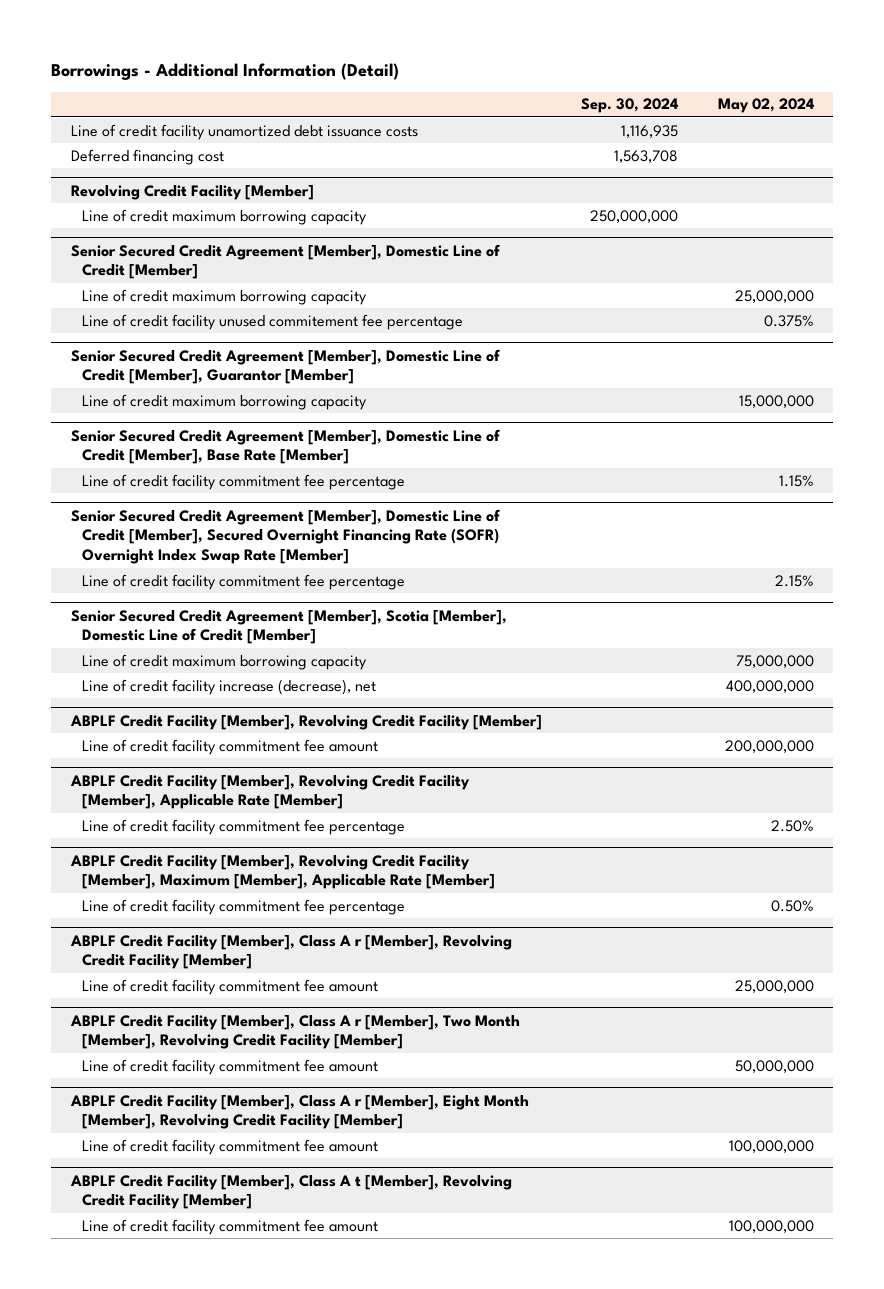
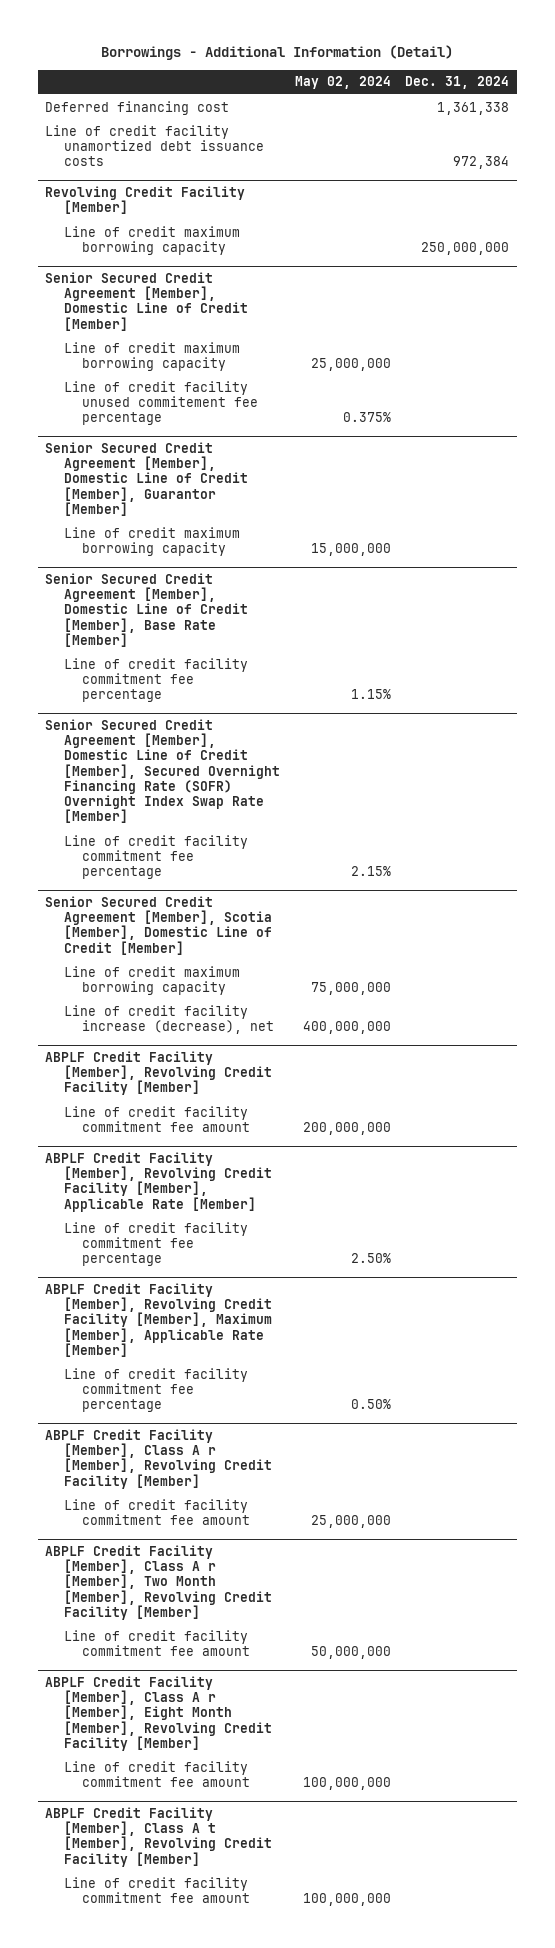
- | Sep. 30, 2024 | May 02, 2024
+ | May 02, 2024 | Dec. 31, 2024
moved down: Line of credit facility unamortized debt issuance costs | | 972,384

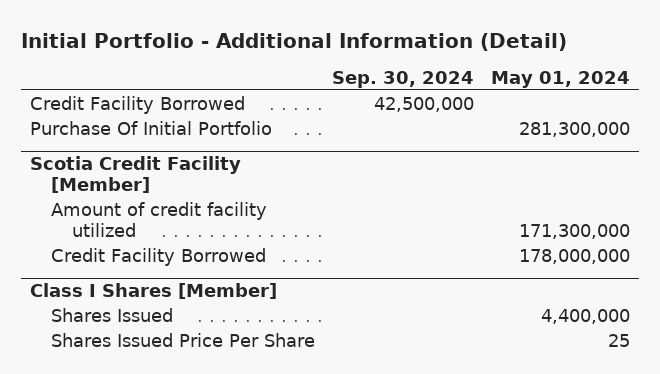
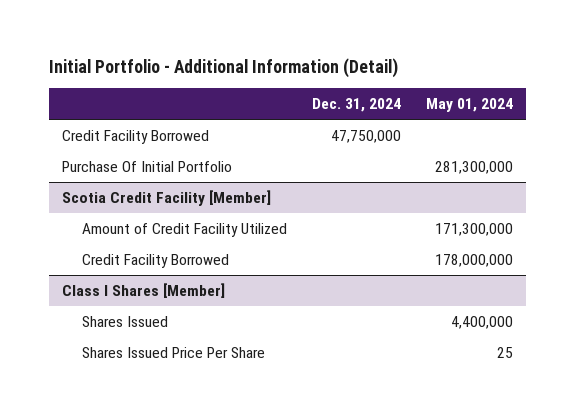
- | Sep. 30, 2024 | May 01, 2024
+ | Dec. 31, 2024 | May 01, 2024
@ Scotia Credit Facility [Member]
- Amount of credit facility utilized | | 171,300,000
+ Amount of Credit Facility Utilized | | 171,300,000

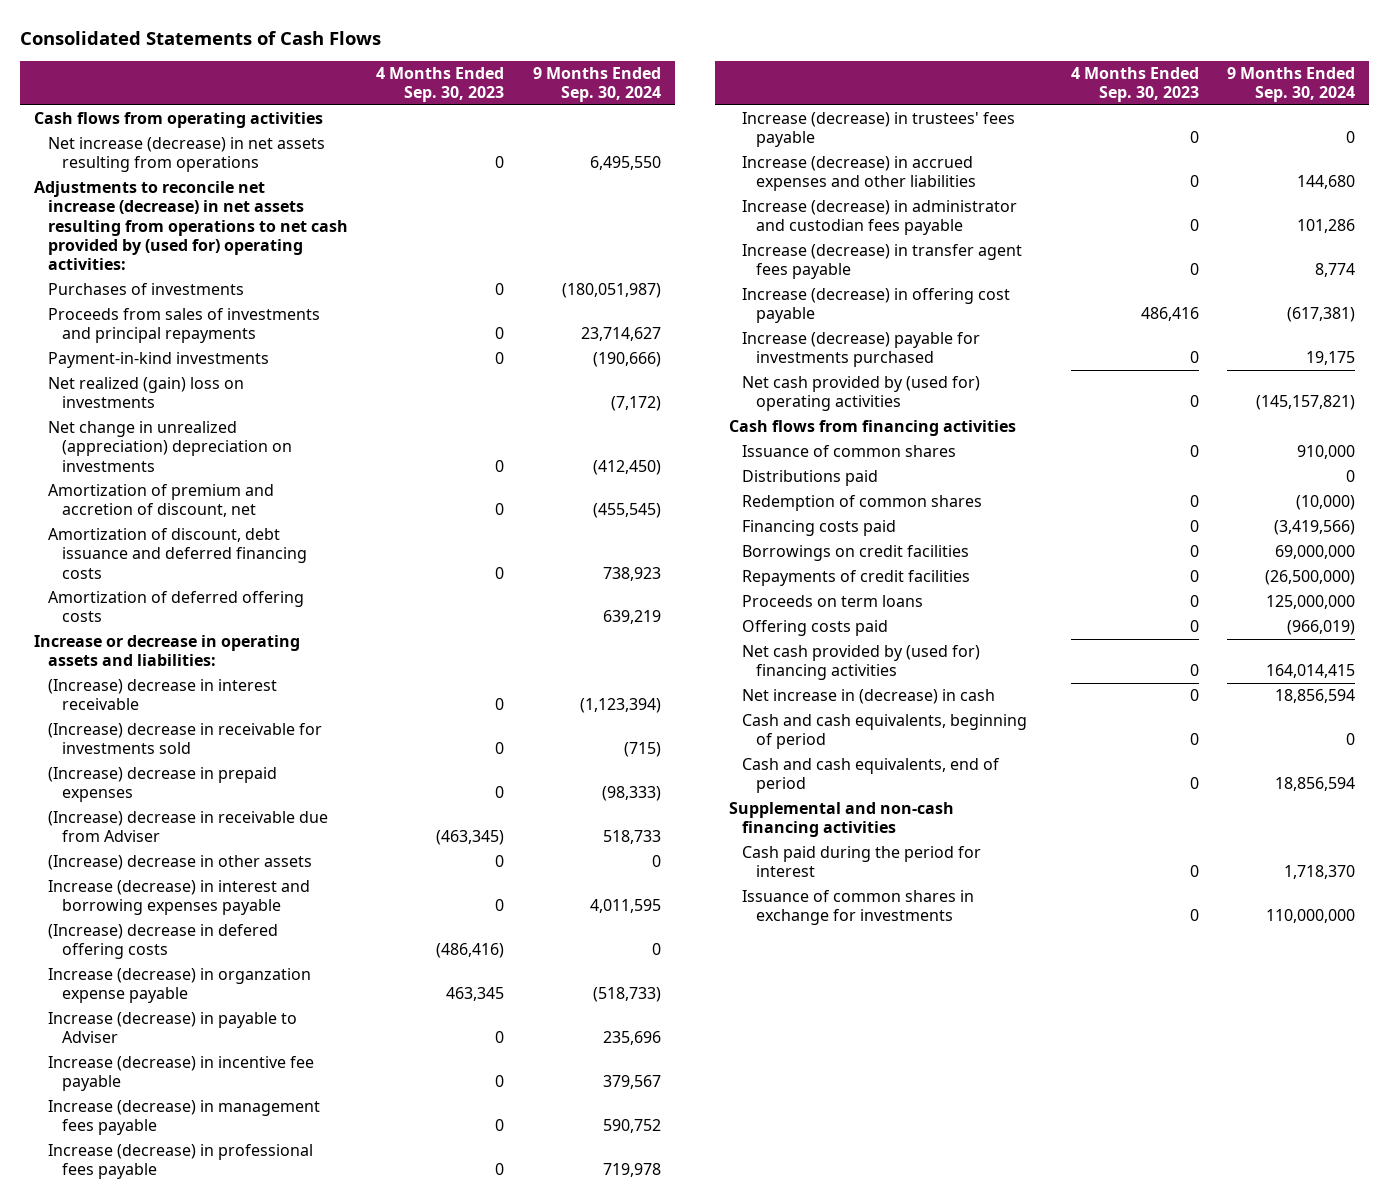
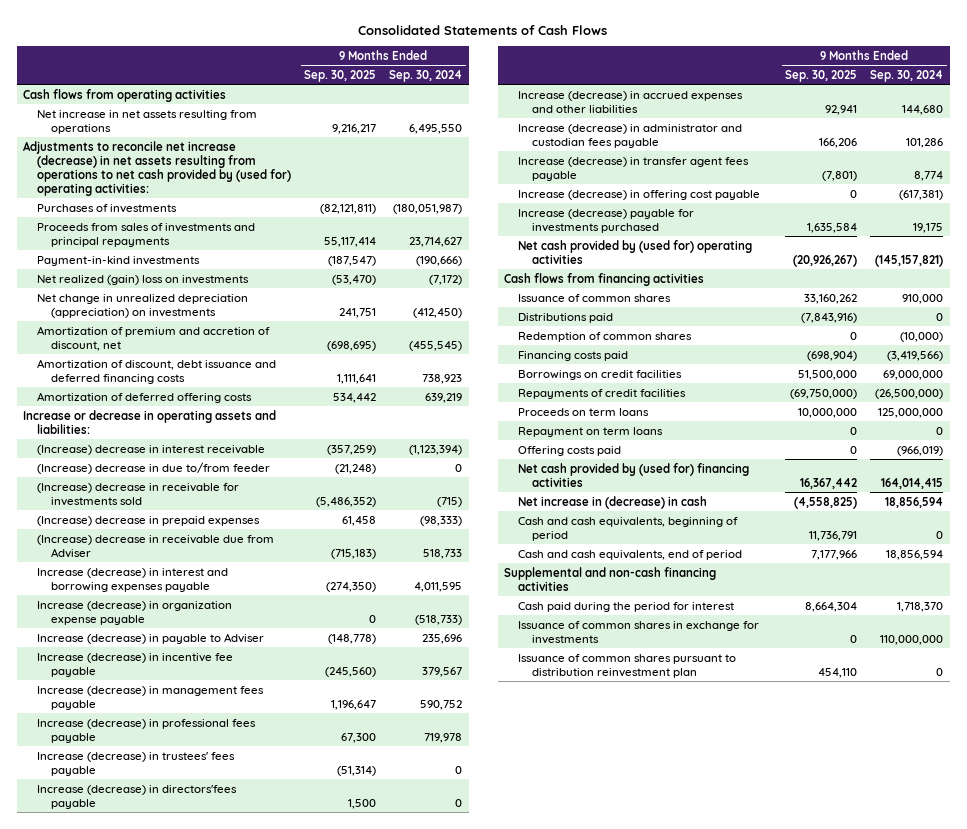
- | 4 Months Ended Sep. 30, 2023 | 9 Months Ended Sep. 30, 2024
+ | 9 Months Ended Sep. 30, 2025 | 9 Months Ended Sep. 30, 2024
- Net increase (decrease) in net assets resulting from operations | 0 | 6,495,550
+ Net increase in net assets resulting from operations | 9,216,217 | 6,495,550
- Net change in unrealized (appreciation) depreciation on investments | 0 | (412,450)
+ Net change in unrealized depreciation (appreciation) on investments | 241,751 | (412,450)
+ (Increase) decrease in due to/from feeder | (21,248) | 0
- (Increase) decrease in other assets | 0 | 0
- (Increase) decrease in defered offering costs | (486,416) | 0
- Increase (decrease) in organzation expense payable | 463,345 | (518,733)
+ Increase (decrease) in organization expense payable | 0 | (518,733)
+ Increase (decrease) in directors'fees payable | 1,500 | 0
+ Repayment on term loans | 0 | 0
+ Issuance of common shares pursuant to distribution reinvestment plan | 454,110 | 0

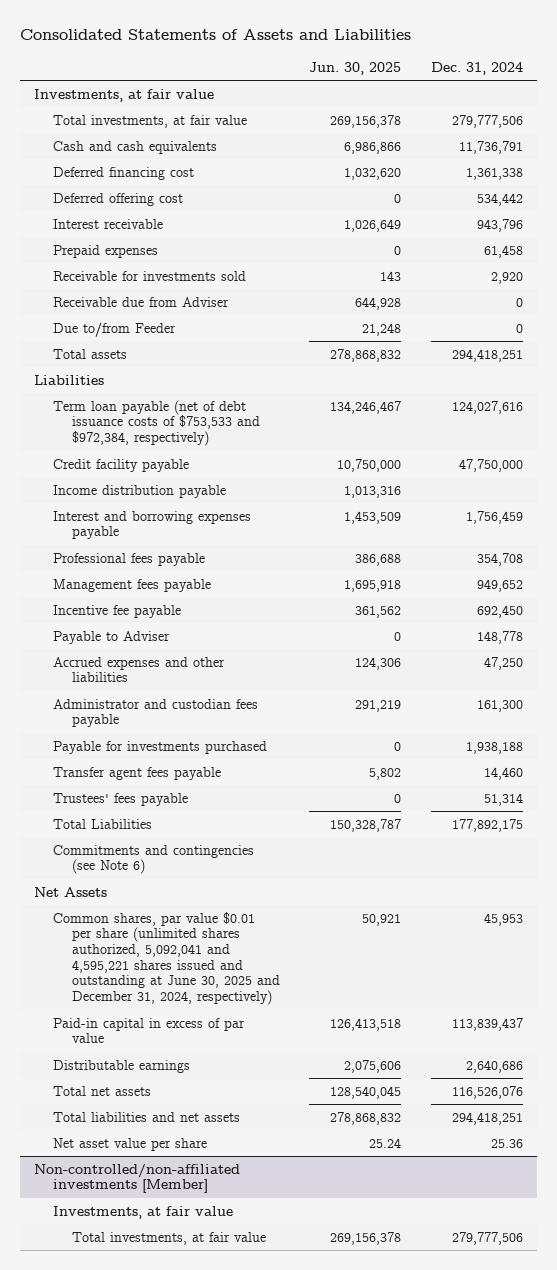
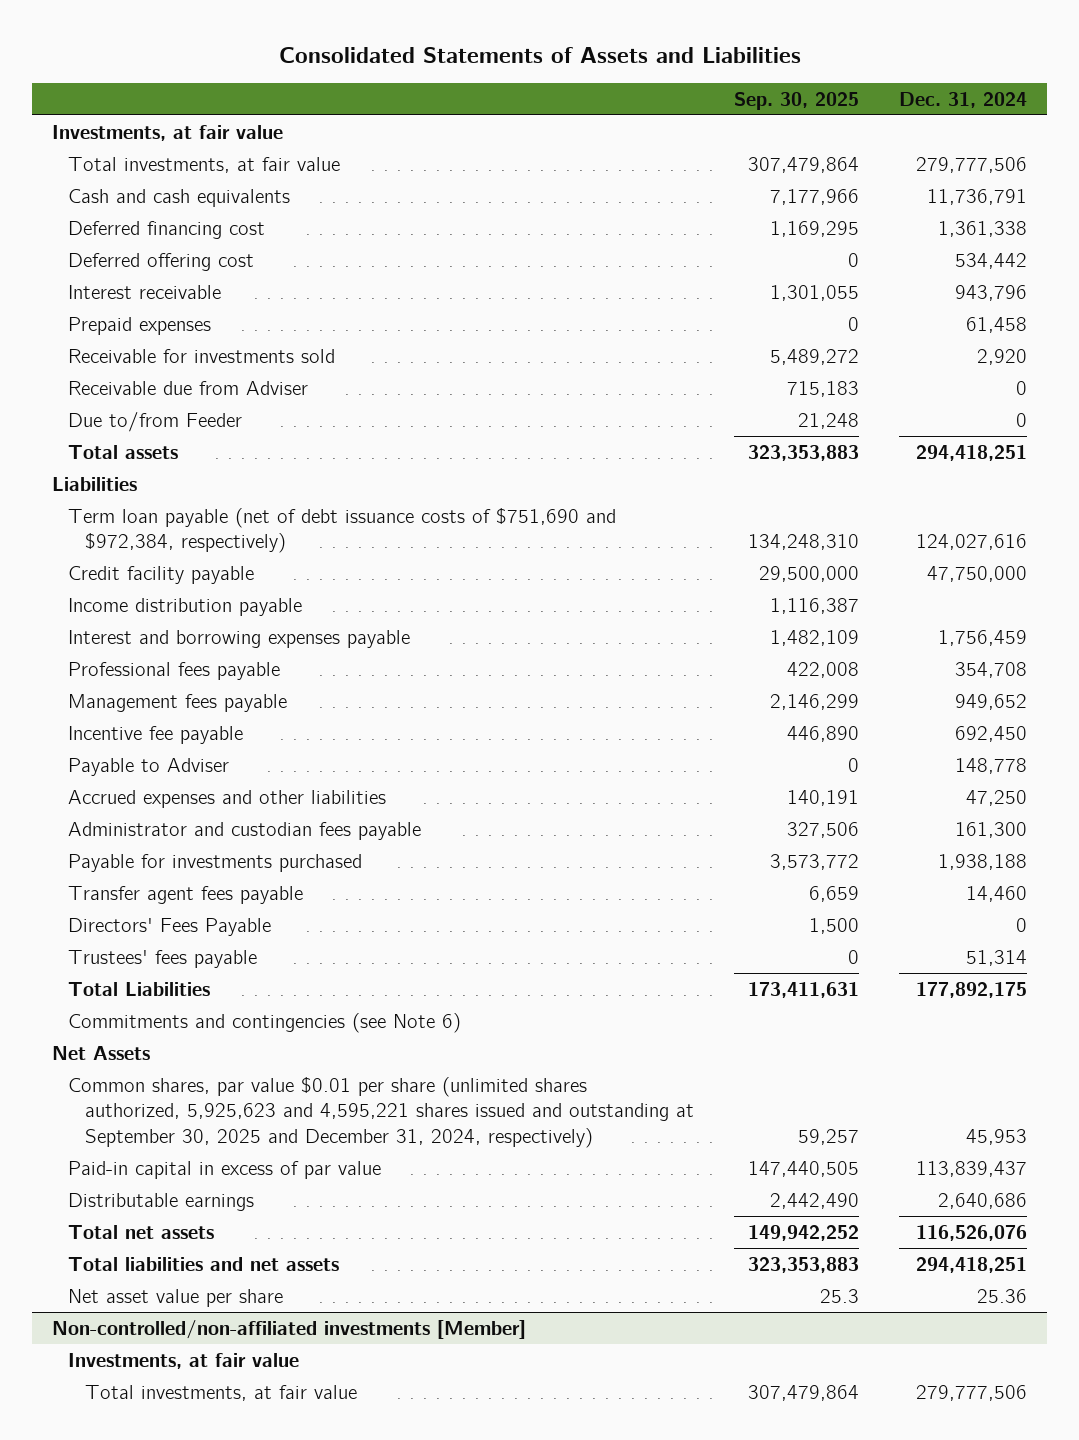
- | Jun. 30, 2025 | Dec. 31, 2024
+ | Sep. 30, 2025 | Dec. 31, 2024
- Term loan payable (net of debt issuance costs of $753,533 and $972,384, respectively) | 134,246,467 | 124,027,616
+ Term loan payable (net of debt issuance costs of $751,690 and $972,384, respectively) | 134,248,310 | 124,027,616
+ Directors' Fees Payable | 1,500 | 0
- Common shares, par value $0.01 per share (unlimited shares authorized, 5,092,041 and 4,595,221 shares issued and outstanding at June 30, 2025 and December 31, 2024, respectively) | 50,921 | 45,953
+ Common shares, par value $0.01 per share (unlimited shares authorized, 5,925,623 and 4,595,221 shares issued and outstanding at September 30, 2025 and December 31, 2024, respectively) | 59,257 | 45,953

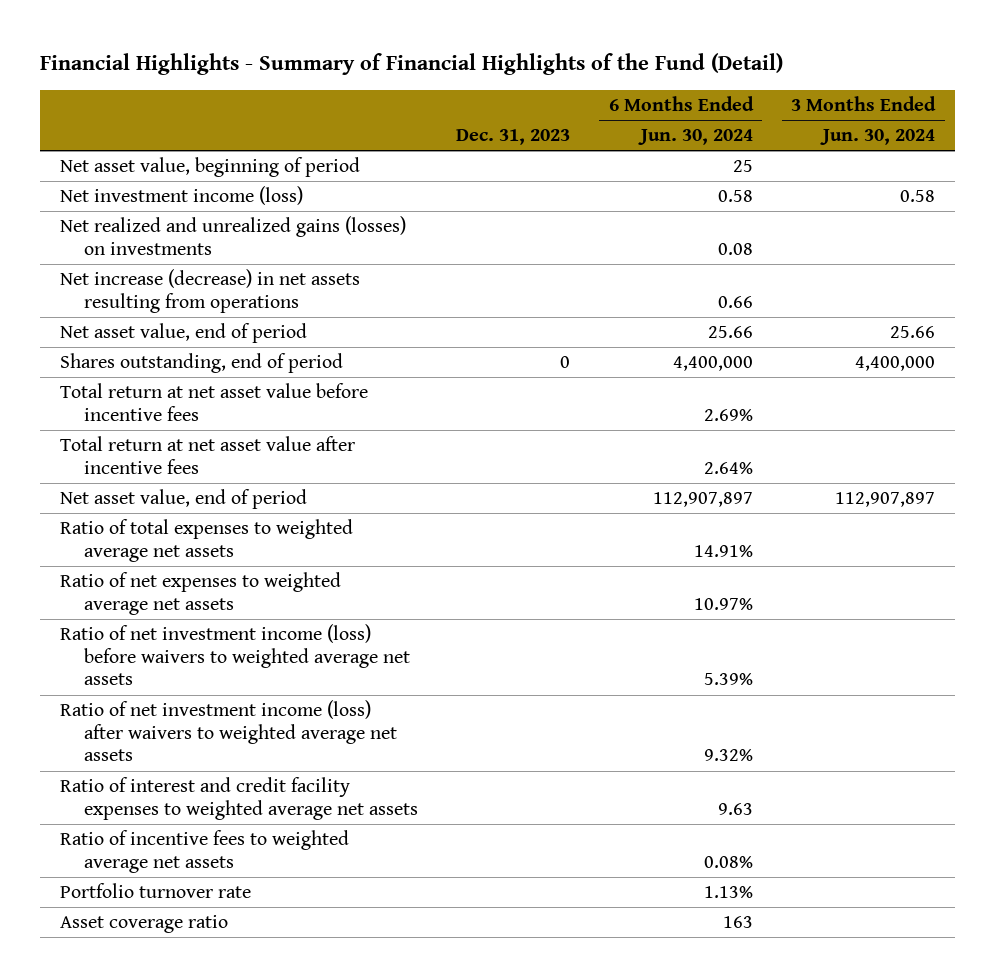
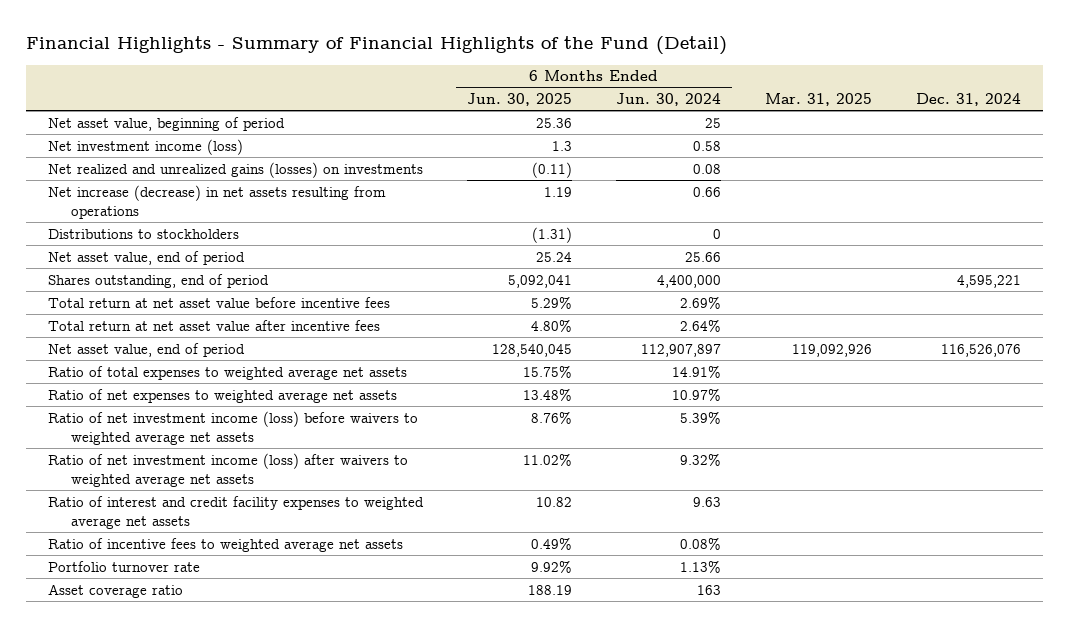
- | Dec. 31, 2023 | 6 Months Ended Jun. 30, 2024 | 3 Months Ended Jun. 30, 2024
+ | 6 Months Ended Jun. 30, 2025 | 6 Months Ended Jun. 30, 2024 | Mar. 31, 2025 | Dec. 31, 2024
+ Distributions to stockholders | (1.31) | 0 | |

